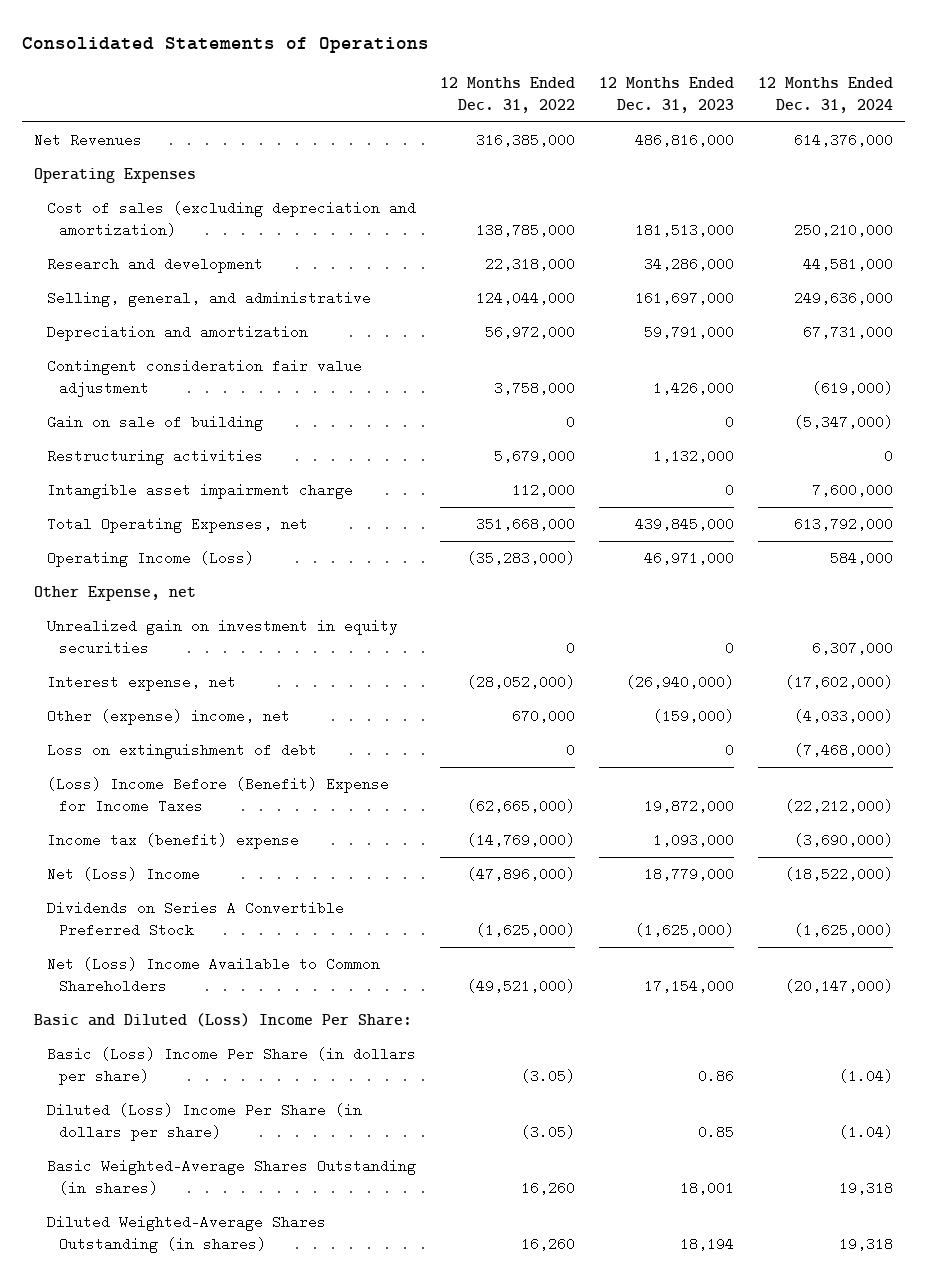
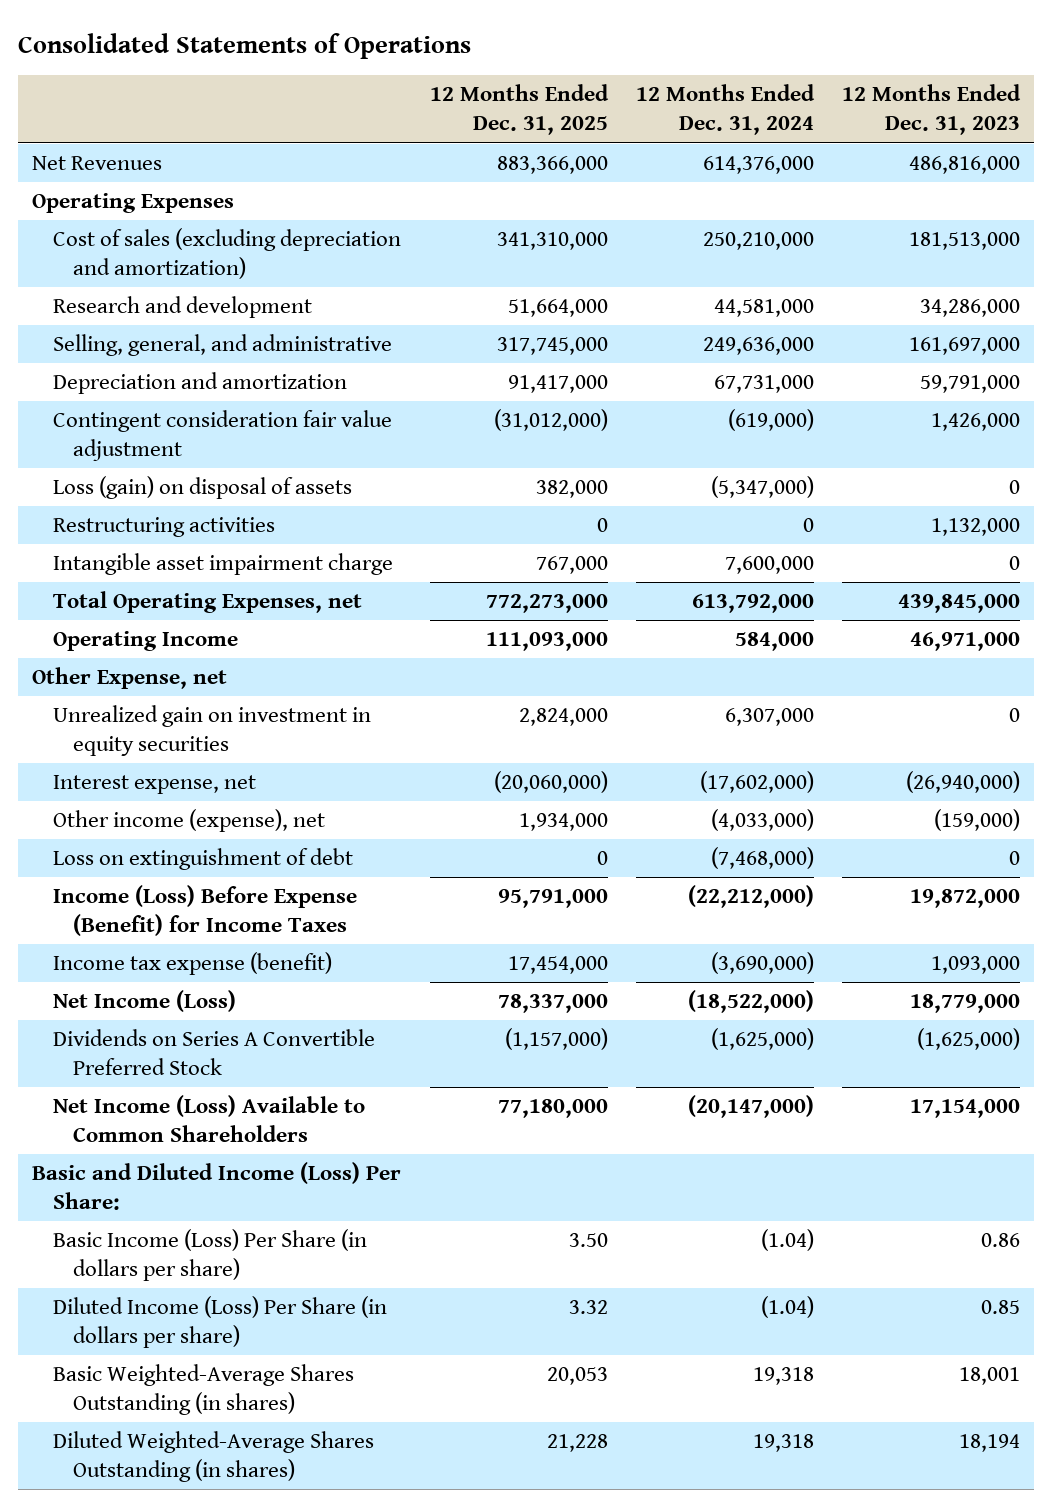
- | 12 Months Ended Dec. 31, 2022 | 12 Months Ended Dec. 31, 2023 | 12 Months Ended Dec. 31, 2024
+ | 12 Months Ended Dec. 31, 2025 | 12 Months Ended Dec. 31, 2024 | 12 Months Ended Dec. 31, 2023
- Gain on sale of building | 0 | 0 | (5,347,000)
+ Loss (gain) on disposal of assets | 382,000 | (5,347,000) | 0
- Operating Income (Loss) | (35,283,000) | 46,971,000 | 584,000
+ Operating Income | 111,093,000 | 584,000 | 46,971,000
- Other (expense) income, net | 670,000 | (159,000) | (4,033,000)
+ Other income (expense), net | 1,934,000 | (4,033,000) | (159,000)
- (Loss) Income Before (Benefit) Expense for Income Taxes | (62,665,000) | 19,872,000 | (22,212,000)
- Income tax (benefit) expense | (14,769,000) | 1,093,000 | (3,690,000)
- Net (Loss) Income | (47,896,000) | 18,779,000 | (18,522,000)
+ Income (Loss) Before Expense (Benefit) for Income Taxes | 95,791,000 | (22,212,000) | 19,872,000
+ Income tax expense (benefit) | 17,454,000 | (3,690,000) | 1,093,000
+ Net Income (Loss) | 78,337,000 | (18,522,000) | 18,779,000
- Net (Loss) Income Available to Common Shareholders | (49,521,000) | 17,154,000 | (20,147,000)
- Basic and Diluted (Loss) Income Per Share:
- Basic (Loss) Income Per Share (in dollars per share) | (3.05) | 0.86 | (1.04)
- Diluted (Loss) Income Per Share (in dollars per share) | (3.05) | 0.85 | (1.04)
+ Net Income (Loss) Available to Common Shareholders | 77,180,000 | (20,147,000) | 17,154,000
+ Basic and Diluted Income (Loss) Per Share:
+ Basic Income (Loss) Per Share (in dollars per share) | 3.50 | (1.04) | 0.86
+ Diluted Income (Loss) Per Share (in dollars per share) | 3.32 | (1.04) | 0.85

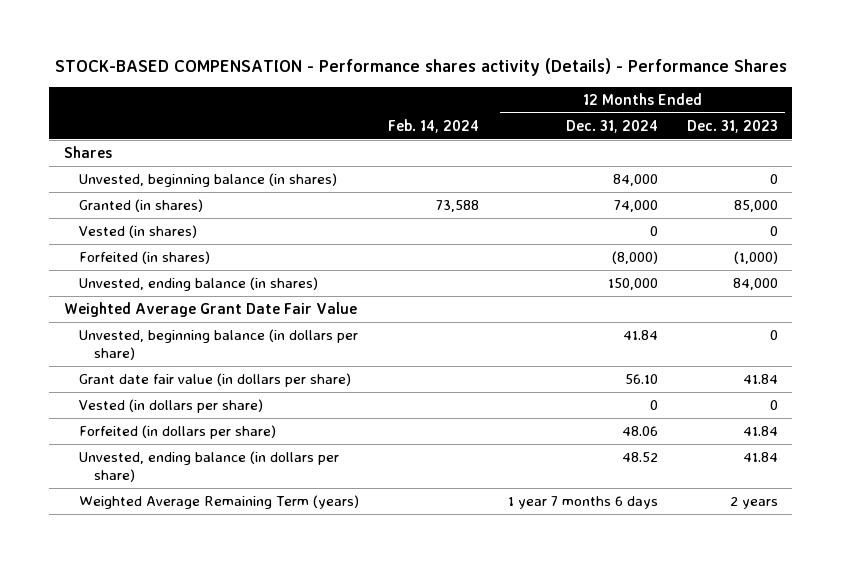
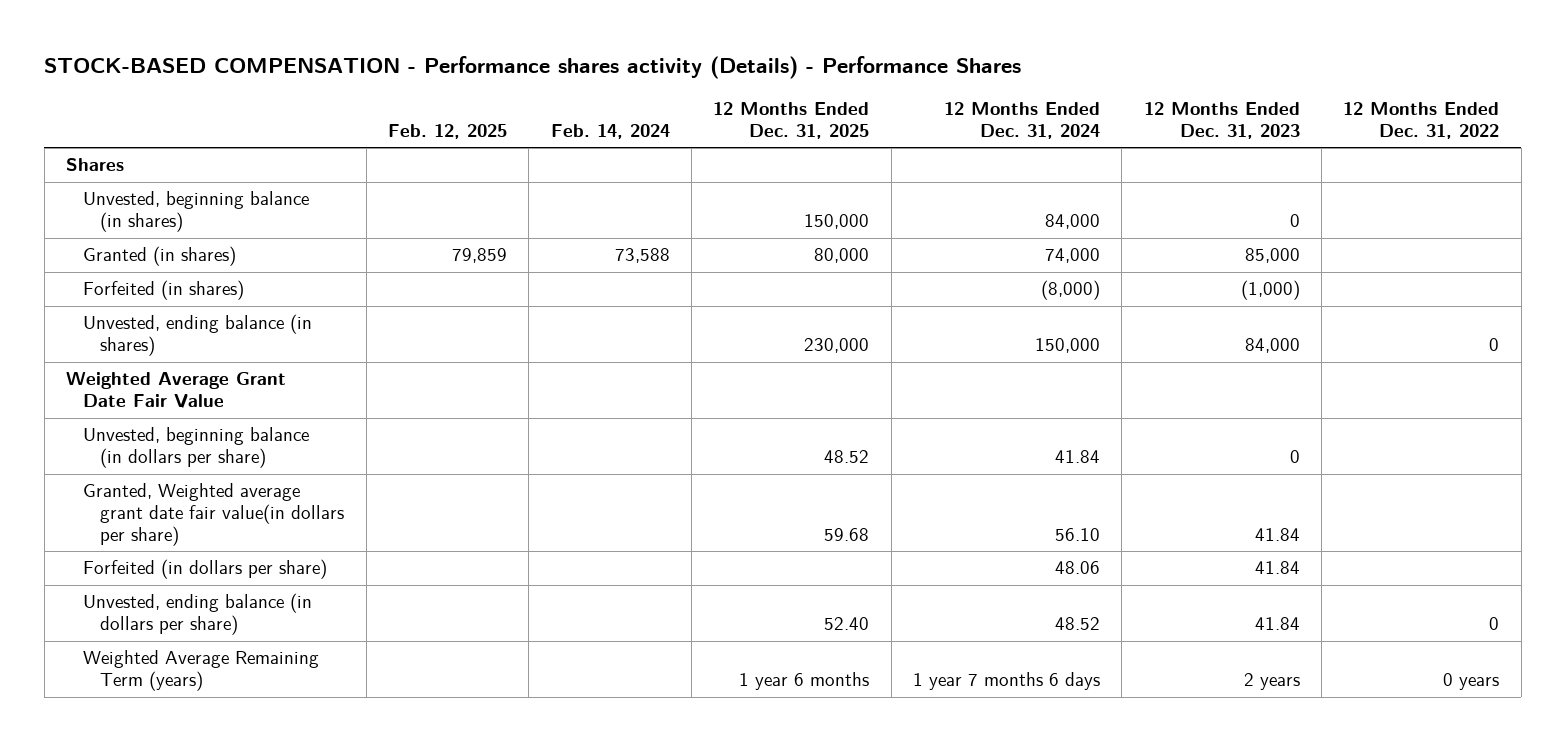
- | Feb. 14, 2024 | 12 Months Ended Dec. 31, 2024 | 12 Months Ended Dec. 31, 2023
+ | Feb. 12, 2025 | Feb. 14, 2024 | 12 Months Ended Dec. 31, 2025 | 12 Months Ended Dec. 31, 2024 | 12 Months Ended Dec. 31, 2023 | 12 Months Ended Dec. 31, 2022
- Vested (in shares) | | 0 | 0
- Grant date fair value (in dollars per share) | | 56.10 | 41.84
- Vested (in dollars per share) | | 0 | 0
+ Granted, Weighted average grant date fair value(in dollars per share) | | | 59.68 | 56.10 | 41.84 |

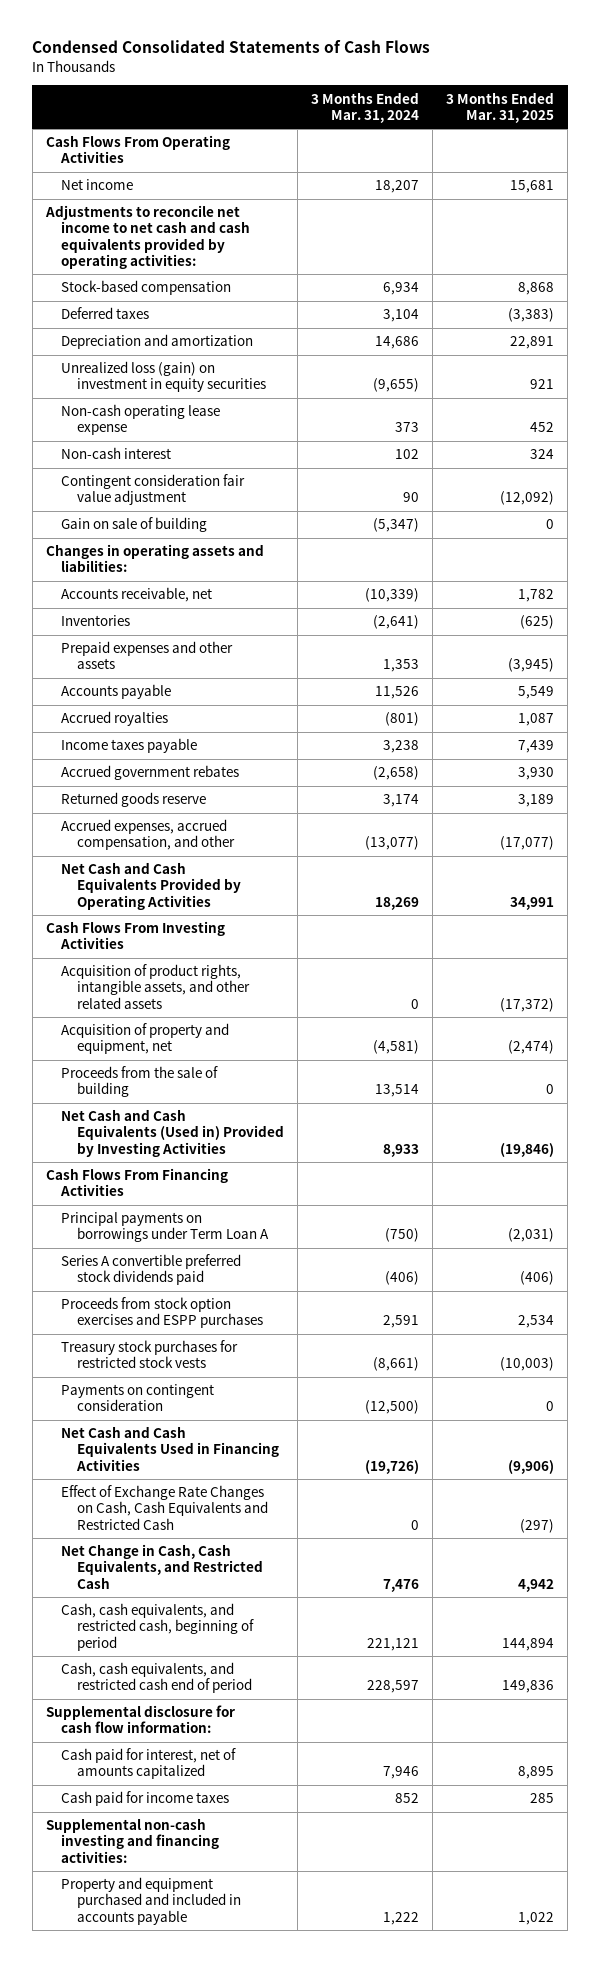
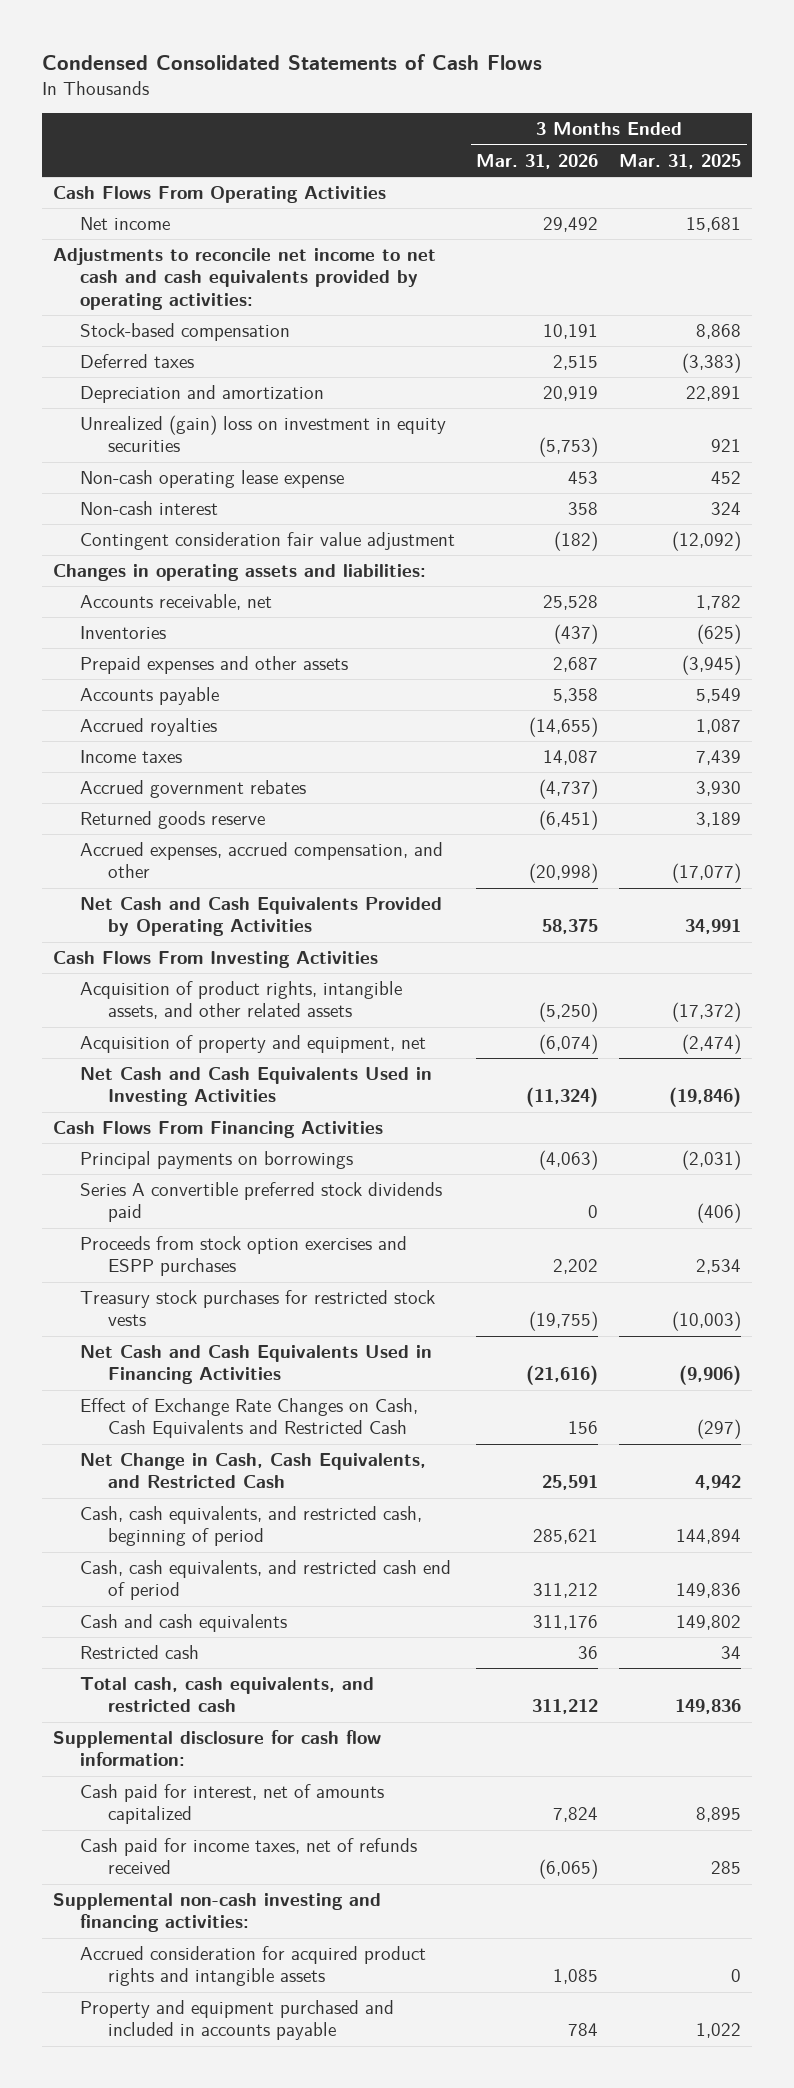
- | 3 Months Ended Mar. 31, 2024 | 3 Months Ended Mar. 31, 2025
+ | 3 Months Ended Mar. 31, 2026 | 3 Months Ended Mar. 31, 2025
- Unrealized loss (gain) on investment in equity securities | (9,655) | 921
+ Unrealized (gain) loss on investment in equity securities | (5,753) | 921
- Gain on sale of building | (5,347) | 0
- Income taxes payable | 3,238 | 7,439
+ Income taxes | 14,087 | 7,439
- Proceeds from the sale of building | 13,514 | 0
- Net Cash and Cash Equivalents (Used in) Provided by Investing Activities | 8,933 | (19,846)
+ Net Cash and Cash Equivalents Used in Investing Activities | (11,324) | (19,846)
- Principal payments on borrowings under Term Loan A | (750) | (2,031)
+ Principal payments on borrowings | (4,063) | (2,031)
- Payments on contingent consideration | (12,500) | 0
+ Cash and cash equivalents | 311,176 | 149,802
+ Restricted cash | 36 | 34
+ Total cash, cash equivalents, and restricted cash | 311,212 | 149,836
- Cash paid for income taxes | 852 | 285
+ Cash paid for income taxes, net of refunds received | (6,065) | 285
+ Accrued consideration for acquired product rights and intangible assets | 1,085 | 0

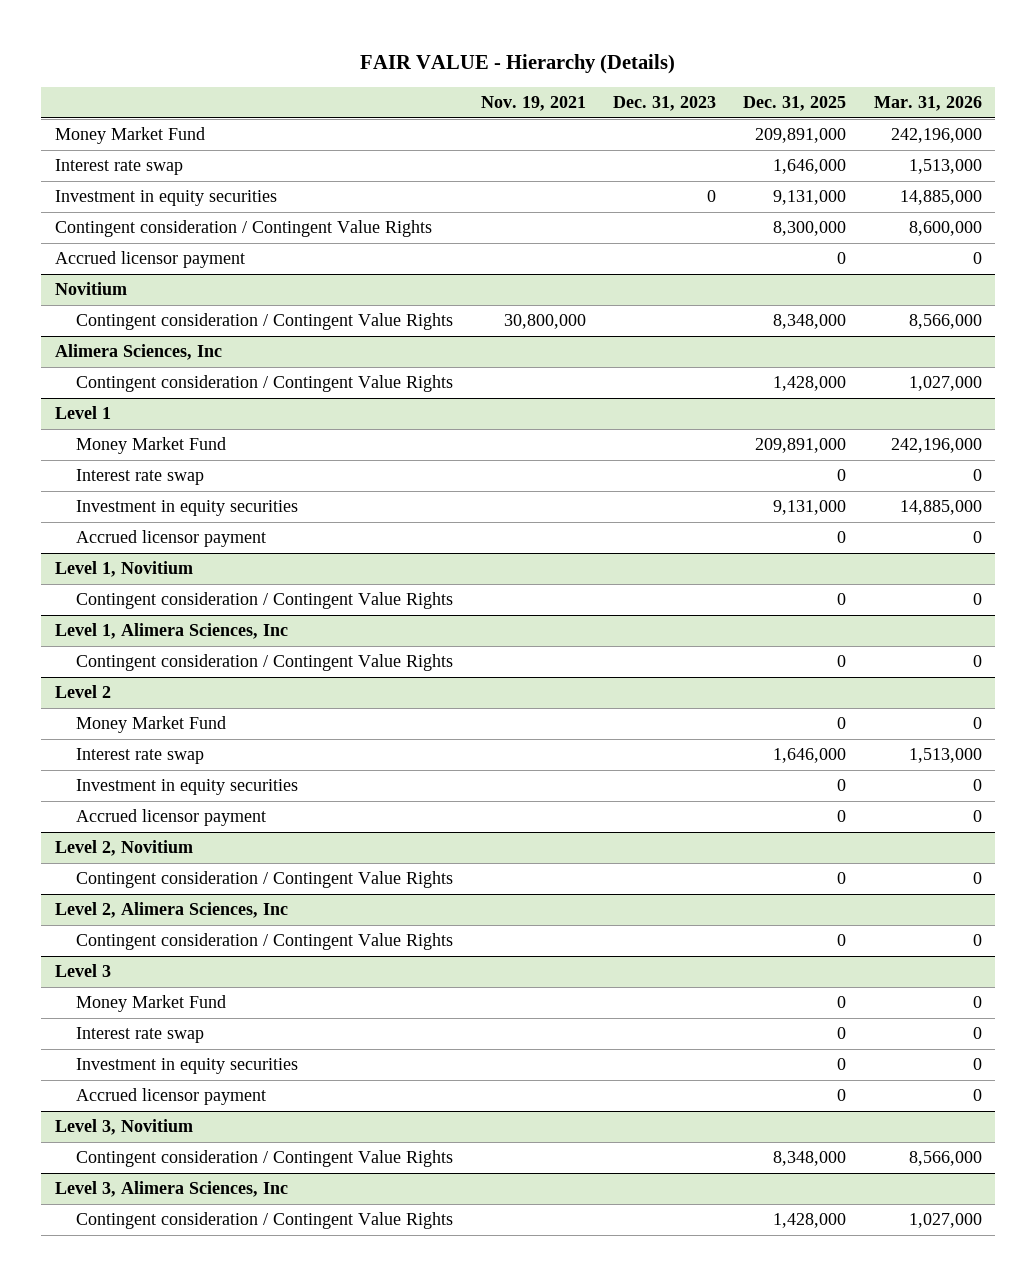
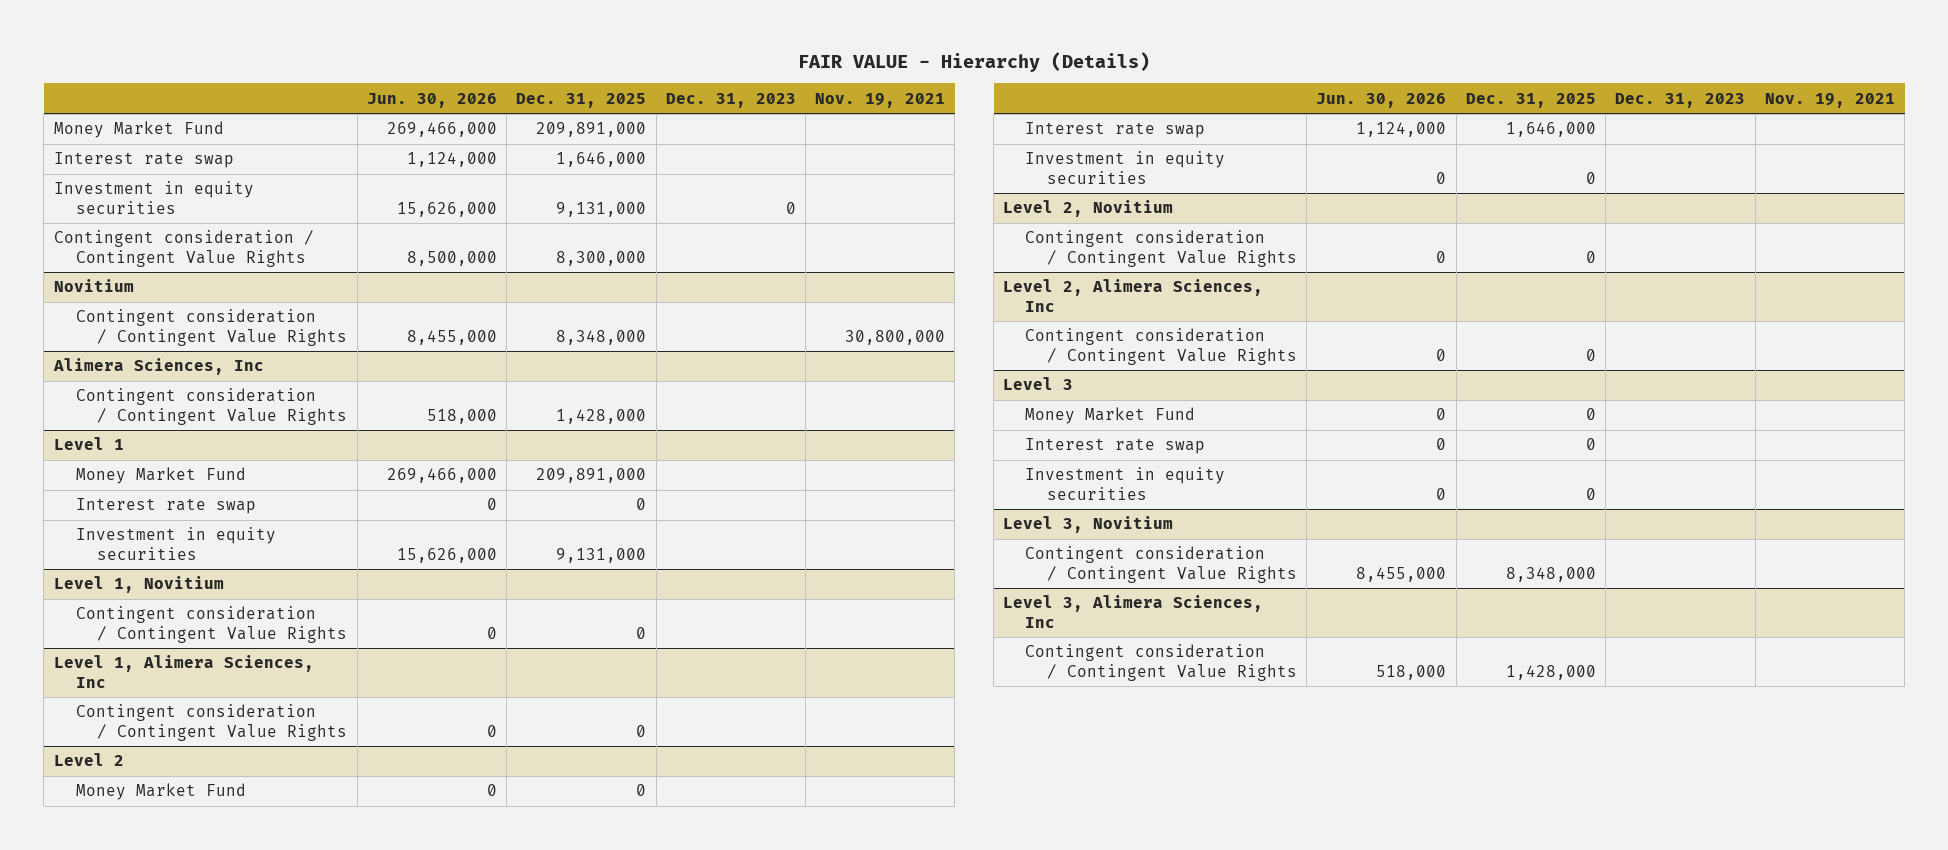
- | Nov. 19, 2021 | Dec. 31, 2023 | Dec. 31, 2025 | Mar. 31, 2026
+ | Jun. 30, 2026 | Dec. 31, 2025 | Dec. 31, 2023 | Nov. 19, 2021
- Accrued licensor payment | | | 0 | 0
@ Level 1
- Accrued licensor payment | | | 0 | 0
@ Level 2
- Accrued licensor payment | | | 0 | 0
@ Level 3
- Accrued licensor payment | | | 0 | 0

